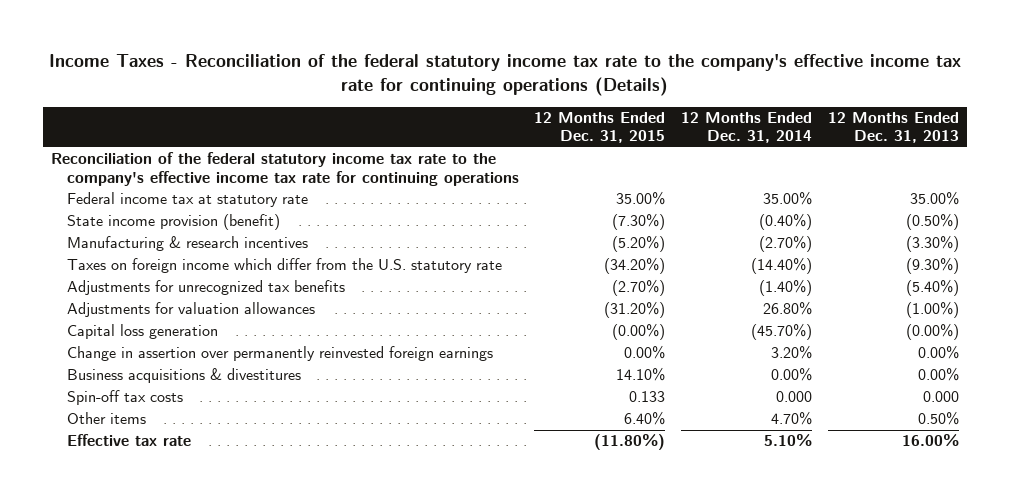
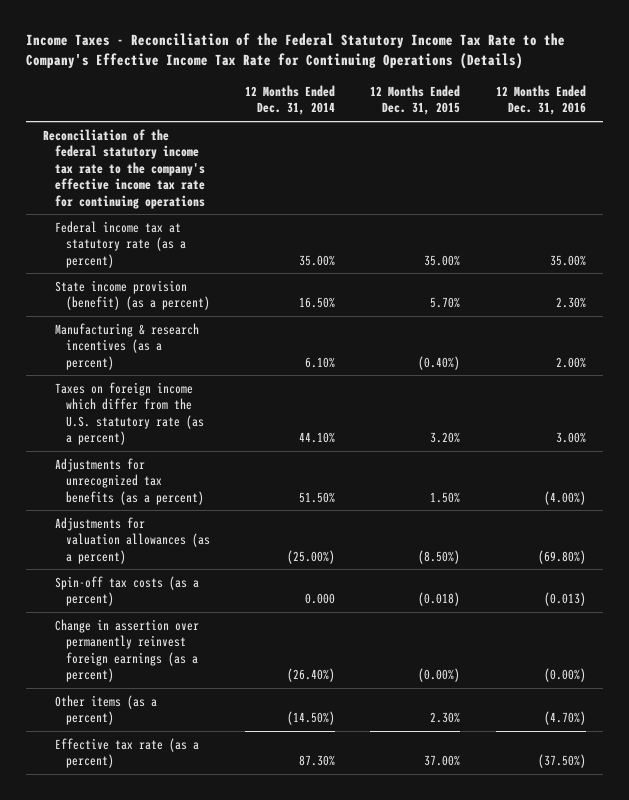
- Income Taxes - Reconciliation of the federal statutory income tax rate to the company's effective income tax rate for continuing operations (Details)
+ Income Taxes - Reconciliation of the Federal Statutory Income Tax Rate to the Company's Effective Income Tax Rate for Continuing Operations (Details)
- | 12 Months Ended Dec. 31, 2015 | 12 Months Ended Dec. 31, 2014 | 12 Months Ended Dec. 31, 2013
+ | 12 Months Ended Dec. 31, 2014 | 12 Months Ended Dec. 31, 2015 | 12 Months Ended Dec. 31, 2016
- Federal income tax at statutory rate | 35.00% | 35.00% | 35.00%
- State income provision (benefit) | (7.30%) | (0.40%) | (0.50%)
- Manufacturing & research incentives | (5.20%) | (2.70%) | (3.30%)
- Taxes on foreign income which differ from the U.S. statutory rate | (34.20%) | (14.40%) | (9.30%)
- Adjustments for unrecognized tax benefits | (2.70%) | (1.40%) | (5.40%)
- Adjustments for valuation allowances | (31.20%) | 26.80% | (1.00%)
- Capital loss generation | (0.00%) | (45.70%) | (0.00%)
- Change in assertion over permanently reinvested foreign earnings | 0.00% | 3.20% | 0.00%
- Business acquisitions & divestitures | 14.10% | 0.00% | 0.00%
- Spin-off tax costs | 0.133 | 0.000 | 0.000
- Other items | 6.40% | 4.70% | 0.50%
- Effective tax rate | (11.80%) | 5.10% | 16.00%
+ Federal income tax at statutory rate (as a percent) | 35.00% | 35.00% | 35.00%
+ State income provision (benefit) (as a percent) | 16.50% | 5.70% | 2.30%
+ Manufacturing & research incentives (as a percent) | 6.10% | (0.40%) | 2.00%
+ Taxes on foreign income which differ from the U.S. statutory rate (as a percent) | 44.10% | 3.20% | 3.00%
+ Adjustments for unrecognized tax benefits (as a percent) | 51.50% | 1.50% | (4.00%)
+ Adjustments for valuation allowances (as a percent) | (25.00%) | (8.50%) | (69.80%)
+ Spin-off tax costs (as a percent) | 0.000 | (0.018) | (0.013)
+ Change in assertion over permanently reinvest foreign earnings (as a percent) | (26.40%) | (0.00%) | (0.00%)
+ Other items (as a percent) | (14.50%) | 2.30% | (4.70%)
+ Effective tax rate (as a percent) | 87.30% | 37.00% | (37.50%)

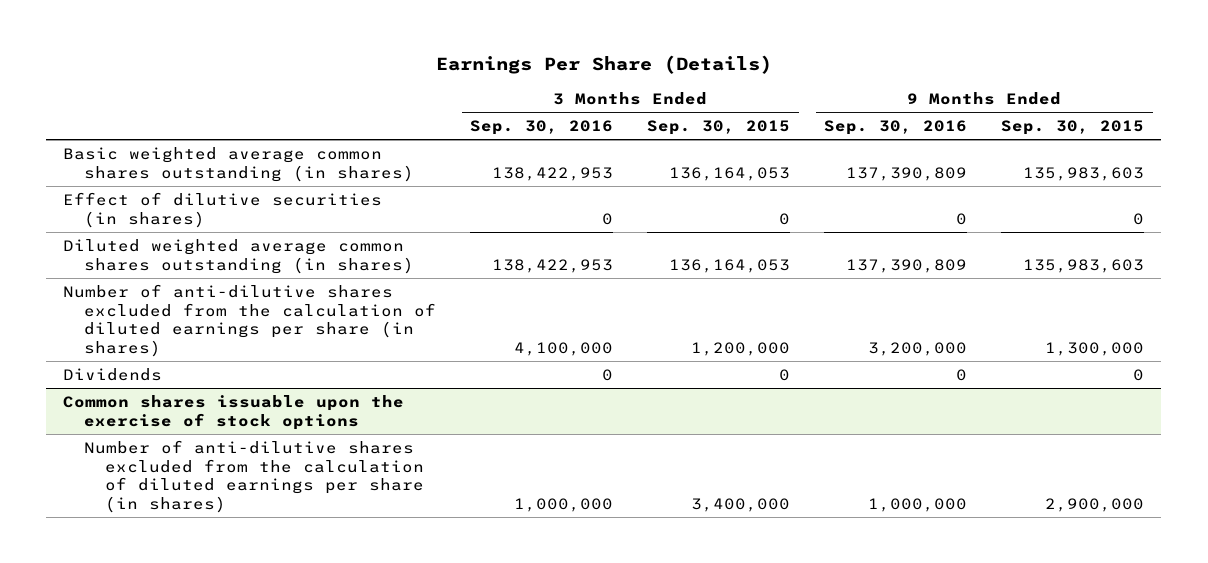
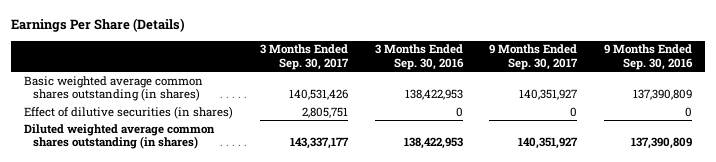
- | 3 Months Ended Sep. 30, 2016 | 3 Months Ended Sep. 30, 2015 | 9 Months Ended Sep. 30, 2016 | 9 Months Ended Sep. 30, 2015
+ | 3 Months Ended Sep. 30, 2017 | 3 Months Ended Sep. 30, 2016 | 9 Months Ended Sep. 30, 2017 | 9 Months Ended Sep. 30, 2016
- Number of anti-dilutive shares excluded from the calculation of diluted earnings per share (in shares) | 4,100,000 | 1,200,000 | 3,200,000 | 1,300,000
- Dividends | 0 | 0 | 0 | 0
- Common shares issuable upon the exercise of stock options
- Number of anti-dilutive shares excluded from the calculation of diluted earnings per share (in shares) | 1,000,000 | 3,400,000 | 1,000,000 | 2,900,000

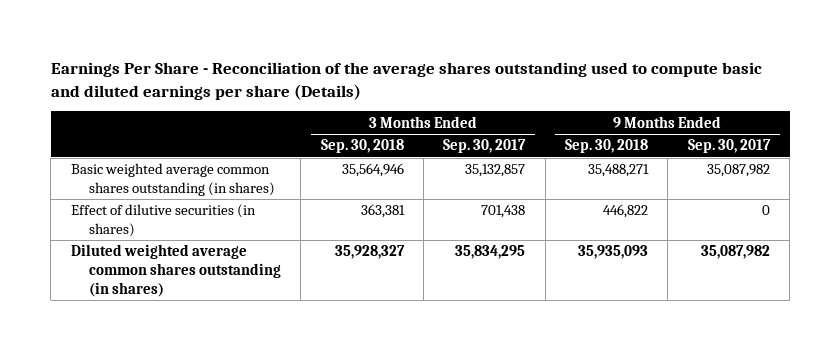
- Earnings Per Share (Details)
+ Earnings Per Share - Reconciliation of the average shares outstanding used to compute basic and diluted earnings per share (Details)
- | 3 Months Ended Sep. 30, 2017 | 3 Months Ended Sep. 30, 2016 | 9 Months Ended Sep. 30, 2017 | 9 Months Ended Sep. 30, 2016
+ | 3 Months Ended Sep. 30, 2018 | 3 Months Ended Sep. 30, 2017 | 9 Months Ended Sep. 30, 2018 | 9 Months Ended Sep. 30, 2017
- Basic weighted average common shares outstanding (in shares) | 140,531,426 | 138,422,953 | 140,351,927 | 137,390,809
- Effect of dilutive securities (in shares) | 2,805,751 | 0 | 0 | 0
- Diluted weighted average common shares outstanding (in shares) | 143,337,177 | 138,422,953 | 140,351,927 | 137,390,809
+ Basic weighted average common shares outstanding (in shares) | 35,564,946 | 35,132,857 | 35,488,271 | 35,087,982
+ Effect of dilutive securities (in shares) | 363,381 | 701,438 | 446,822 | 0
+ Diluted weighted average common shares outstanding (in shares) | 35,928,327 | 35,834,295 | 35,935,093 | 35,087,982

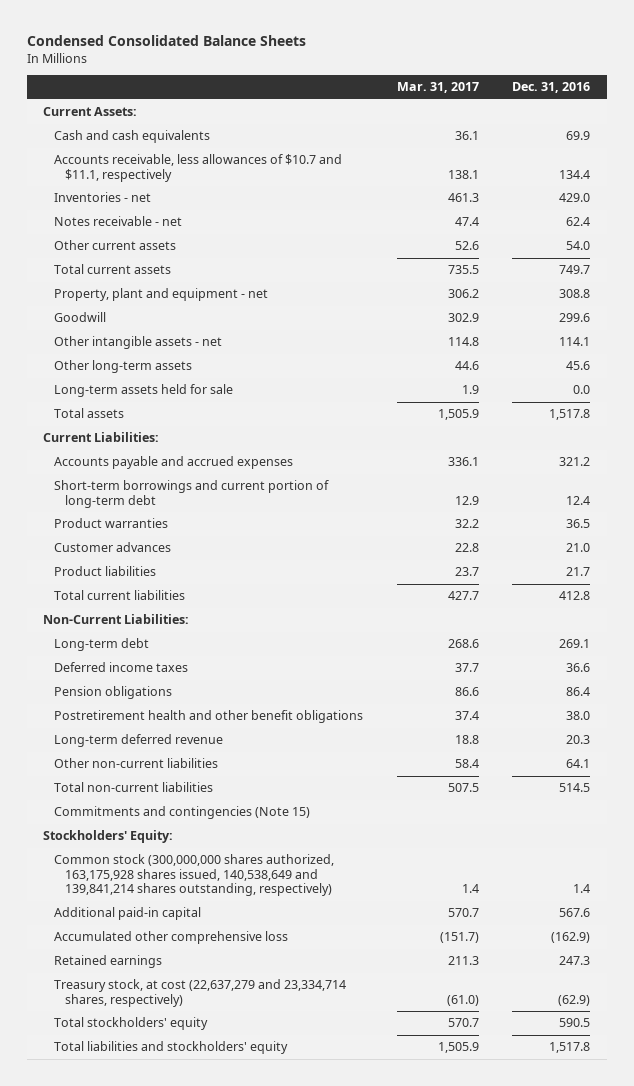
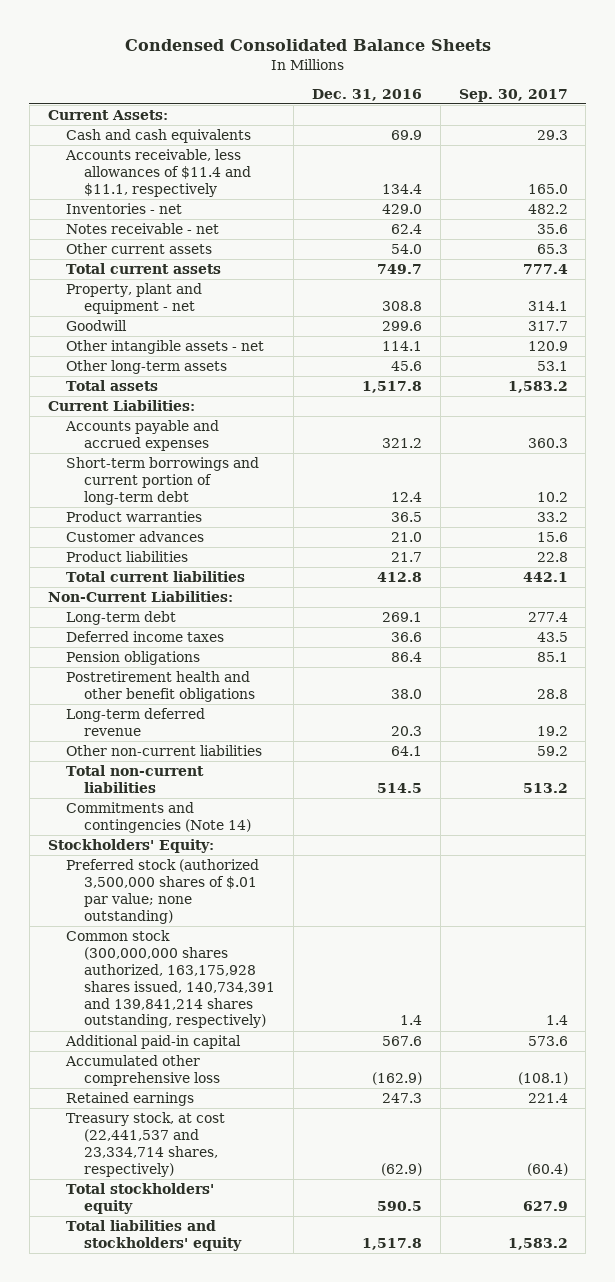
- | Mar. 31, 2017 | Dec. 31, 2016
+ | Dec. 31, 2016 | Sep. 30, 2017
- Accounts receivable, less allowances of $10.7 and $11.1, respectively | 138.1 | 134.4
+ Accounts receivable, less allowances of $11.4 and $11.1, respectively | 134.4 | 165.0
- Long-term assets held for sale | 1.9 | 0.0
- Commitments and contingencies (Note 15)
+ Commitments and contingencies (Note 14)
- Common stock (300,000,000 shares authorized, 163,175,928 shares issued, 140,538,649 and 139,841,214 shares outstanding, respectively) | 1.4 | 1.4
+ Preferred stock (authorized 3,500,000 shares of $.01 par value; none outstanding)
+ Common stock (300,000,000 shares authorized, 163,175,928 shares issued, 140,734,391 and 139,841,214 shares outstanding, respectively) | 1.4 | 1.4
- Treasury stock, at cost (22,637,279 and 23,334,714 shares, respectively) | (61.0) | (62.9)
+ Treasury stock, at cost (22,441,537 and 23,334,714 shares, respectively) | (62.9) | (60.4)

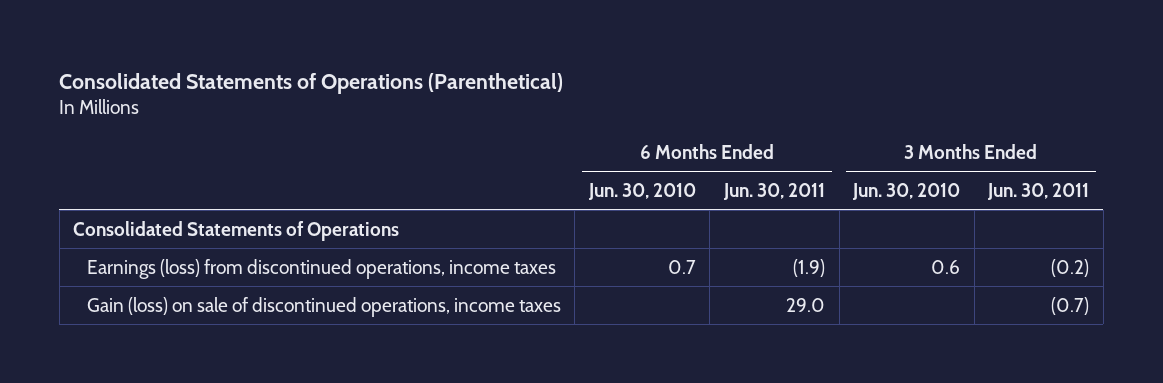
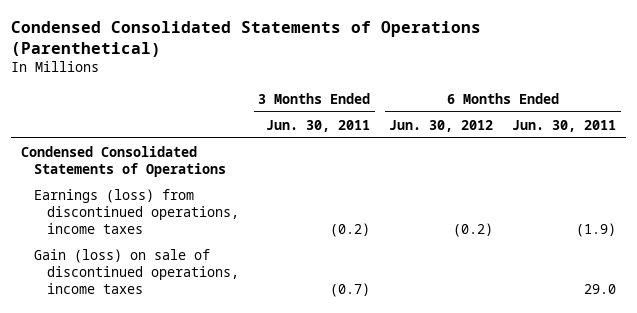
- Consolidated Statements of Operations (Parenthetical)
+ Condensed Consolidated Statements of Operations (Parenthetical)
- | 6 Months Ended Jun. 30, 2010 | 6 Months Ended Jun. 30, 2011 | 3 Months Ended Jun. 30, 2010 | 3 Months Ended Jun. 30, 2011
+ | 3 Months Ended Jun. 30, 2011 | 6 Months Ended Jun. 30, 2012 | 6 Months Ended Jun. 30, 2011
- Consolidated Statements of Operations
+ Condensed Consolidated Statements of Operations

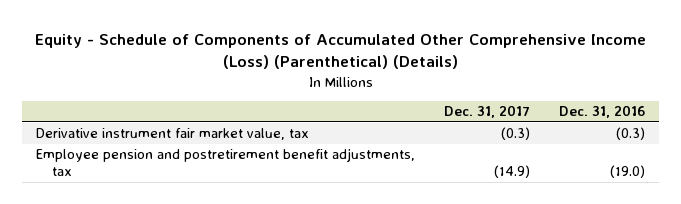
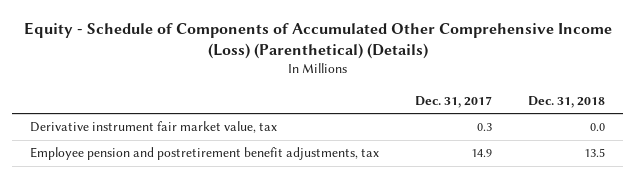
- | Dec. 31, 2017 | Dec. 31, 2016
+ | Dec. 31, 2017 | Dec. 31, 2018
- Derivative instrument fair market value, tax | (0.3) | (0.3)
- Employee pension and postretirement benefit adjustments, tax | (14.9) | (19.0)
+ Derivative instrument fair market value, tax | 0.3 | 0.0
+ Employee pension and postretirement benefit adjustments, tax | 14.9 | 13.5

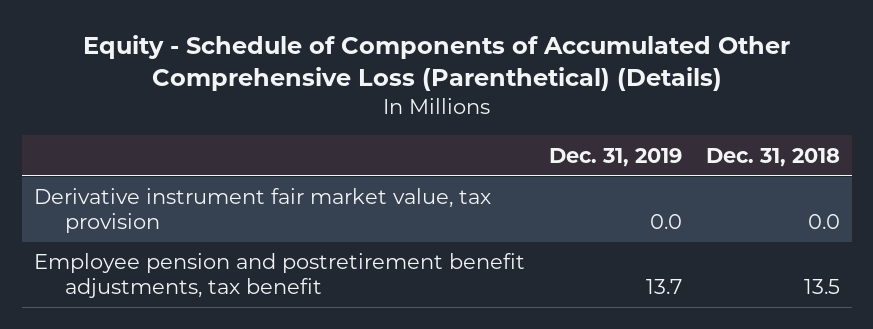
- Equity - Schedule of Components of Accumulated Other Comprehensive Income (Loss) (Parenthetical) (Details)
+ Equity - Schedule of Components of Accumulated Other Comprehensive Loss (Parenthetical) (Details)
- | Dec. 31, 2017 | Dec. 31, 2018
+ | Dec. 31, 2019 | Dec. 31, 2018
- Derivative instrument fair market value, tax | 0.3 | 0.0
- Employee pension and postretirement benefit adjustments, tax | 14.9 | 13.5
+ Derivative instrument fair market value, tax provision | 0.0 | 0.0
+ Employee pension and postretirement benefit adjustments, tax benefit | 13.7 | 13.5

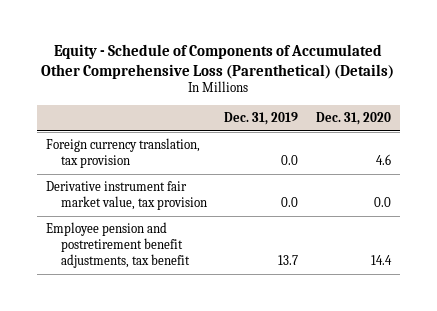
- | Dec. 31, 2019 | Dec. 31, 2018
+ | Dec. 31, 2019 | Dec. 31, 2020
+ Foreign currency translation, tax provision | 0.0 | 4.6

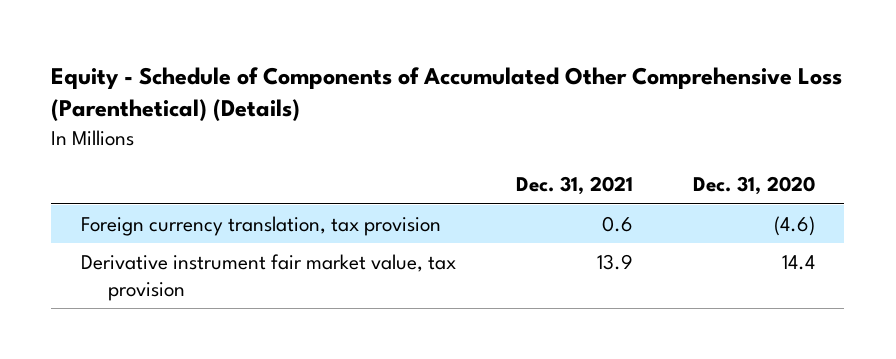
- | Dec. 31, 2019 | Dec. 31, 2020
+ | Dec. 31, 2021 | Dec. 31, 2020
- Foreign currency translation, tax provision | 0.0 | 4.6
- Derivative instrument fair market value, tax provision | 0.0 | 0.0
- Employee pension and postretirement benefit adjustments, tax benefit | 13.7 | 14.4
+ Foreign currency translation, tax provision | 0.6 | (4.6)
+ Derivative instrument fair market value, tax provision | 13.9 | 14.4

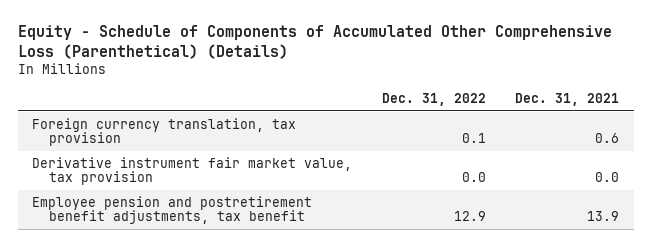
- | Dec. 31, 2021 | Dec. 31, 2020
+ | Dec. 31, 2022 | Dec. 31, 2021
- Derivative instrument fair market value, tax provision | 13.9 | 14.4
+ Derivative instrument fair market value, tax provision | 0.0 | 0.0
+ Employee pension and postretirement benefit adjustments, tax benefit | 12.9 | 13.9

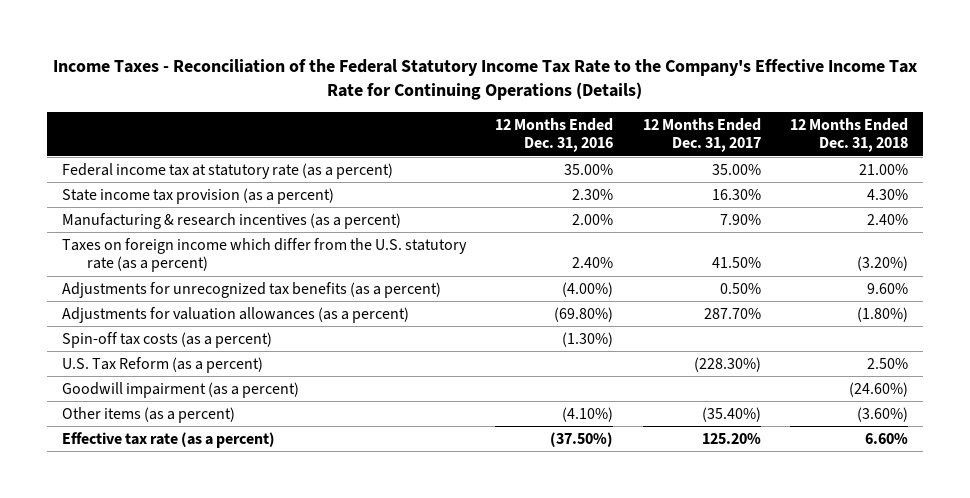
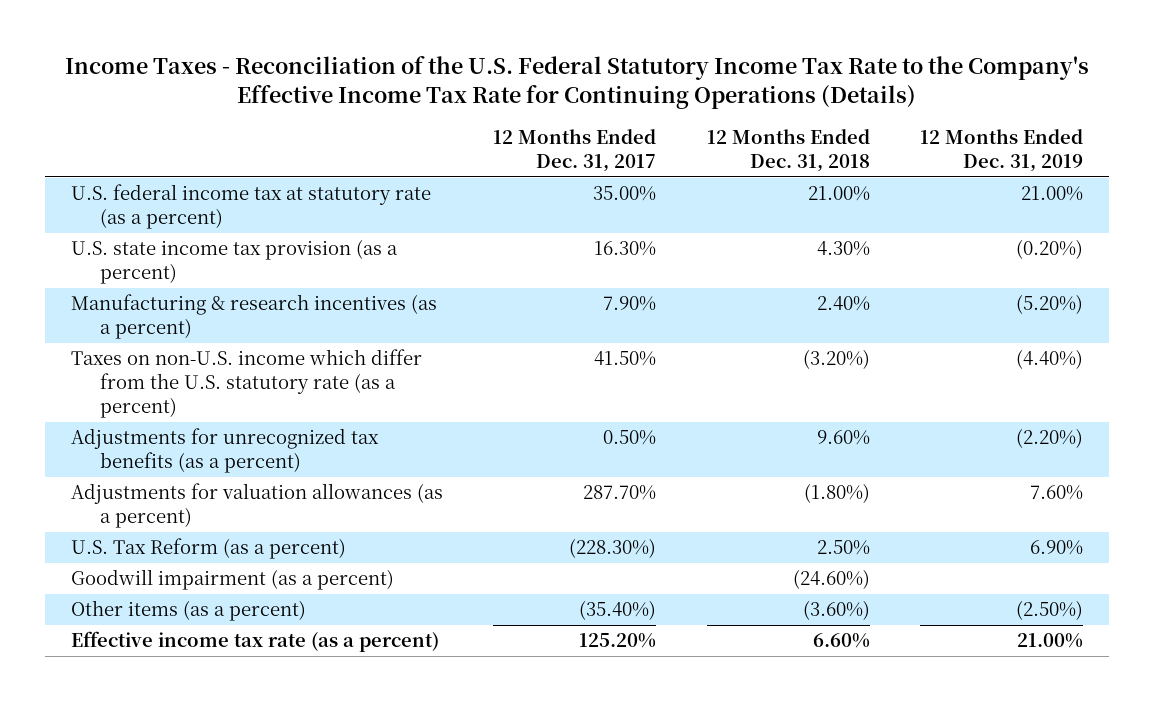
- Income Taxes - Reconciliation of the Federal Statutory Income Tax Rate to the Company's Effective Income Tax Rate for Continuing Operations (Details)
+ Income Taxes - Reconciliation of the U.S. Federal Statutory Income Tax Rate to the Company's Effective Income Tax Rate for Continuing Operations (Details)
- | 12 Months Ended Dec. 31, 2016 | 12 Months Ended Dec. 31, 2017 | 12 Months Ended Dec. 31, 2018
+ | 12 Months Ended Dec. 31, 2017 | 12 Months Ended Dec. 31, 2018 | 12 Months Ended Dec. 31, 2019
- Federal income tax at statutory rate (as a percent) | 35.00% | 35.00% | 21.00%
- State income tax provision (as a percent) | 2.30% | 16.30% | 4.30%
+ U.S. federal income tax at statutory rate (as a percent) | 35.00% | 21.00% | 21.00%
+ U.S. state income tax provision (as a percent) | 16.30% | 4.30% | (0.20%)
- Taxes on foreign income which differ from the U.S. statutory rate (as a percent) | 2.40% | 41.50% | (3.20%)
+ Taxes on non-U.S. income which differ from the U.S. statutory rate (as a percent) | 41.50% | (3.20%) | (4.40%)
- Spin-off tax costs (as a percent) | (1.30%) | |
- Effective tax rate (as a percent) | (37.50%) | 125.20% | 6.60%
+ Effective income tax rate (as a percent) | 125.20% | 6.60% | 21.00%

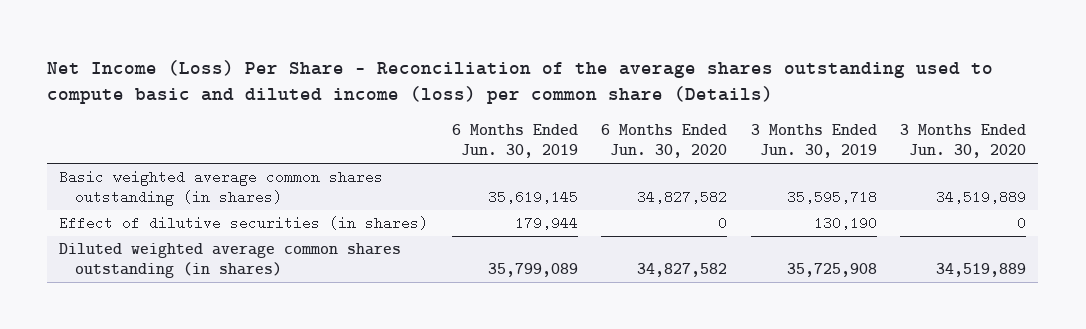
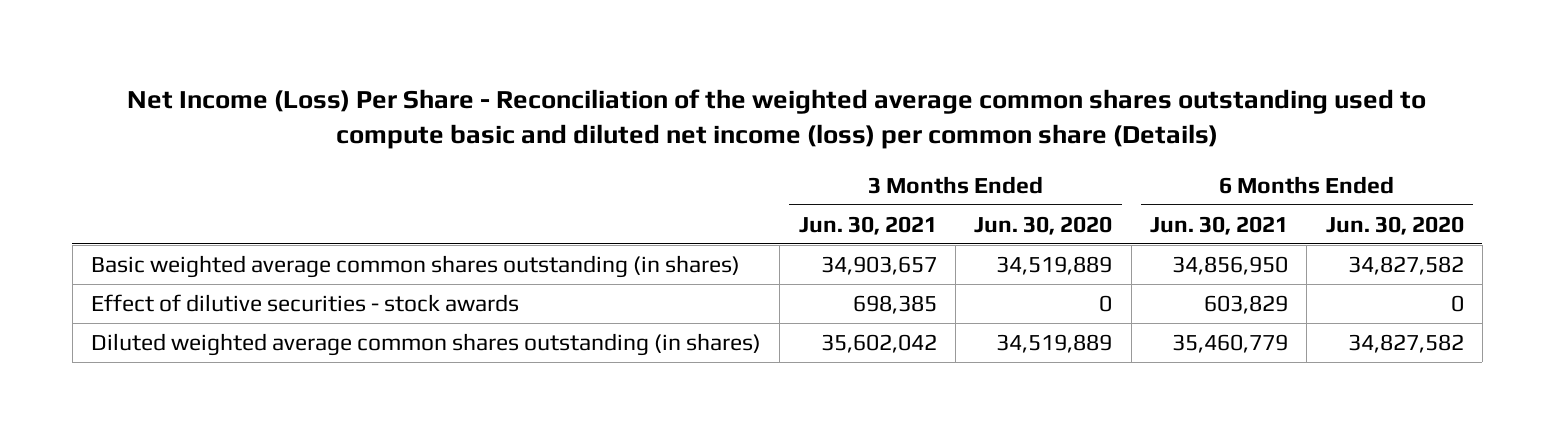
- Net Income (Loss) Per Share - Reconciliation of the average shares outstanding used to compute basic and diluted income (loss) per common share (Details)
+ Net Income (Loss) Per Share - Reconciliation of the weighted average common shares outstanding used to compute basic and diluted net income (loss) per common share (Details)
- | 6 Months Ended Jun. 30, 2019 | 6 Months Ended Jun. 30, 2020 | 3 Months Ended Jun. 30, 2019 | 3 Months Ended Jun. 30, 2020
+ | 3 Months Ended Jun. 30, 2021 | 3 Months Ended Jun. 30, 2020 | 6 Months Ended Jun. 30, 2021 | 6 Months Ended Jun. 30, 2020
- Effect of dilutive securities (in shares) | 179,944 | 0 | 130,190 | 0
+ Effect of dilutive securities - stock awards | 698,385 | 0 | 603,829 | 0

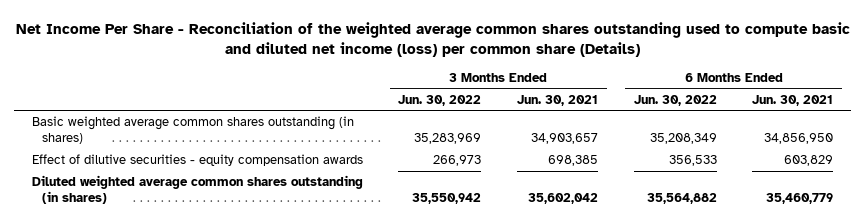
- Net Income (Loss) Per Share - Reconciliation of the weighted average common shares outstanding used to compute basic and diluted net income (loss) per common share (Details)
+ Net Income Per Share - Reconciliation of the weighted average common shares outstanding used to compute basic and diluted net income (loss) per common share (Details)
- | 3 Months Ended Jun. 30, 2021 | 3 Months Ended Jun. 30, 2020 | 6 Months Ended Jun. 30, 2021 | 6 Months Ended Jun. 30, 2020
+ | 3 Months Ended Jun. 30, 2022 | 3 Months Ended Jun. 30, 2021 | 6 Months Ended Jun. 30, 2022 | 6 Months Ended Jun. 30, 2021
- Effect of dilutive securities - stock awards | 698,385 | 0 | 603,829 | 0
+ Effect of dilutive securities - equity compensation awards | 266,973 | 698,385 | 356,533 | 603,829

